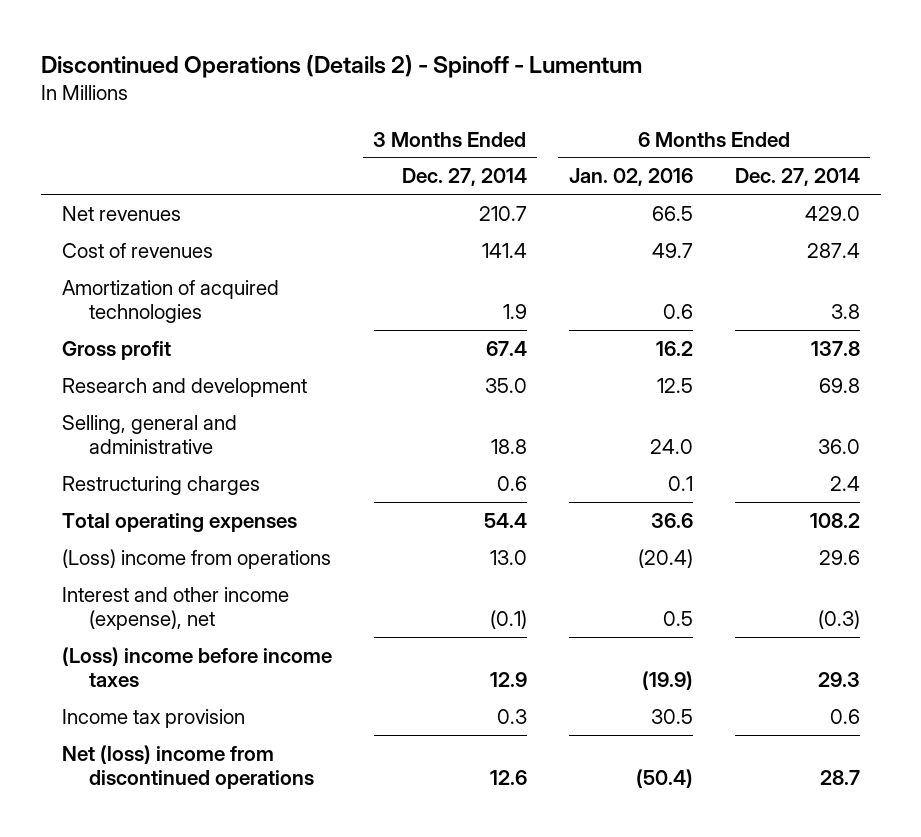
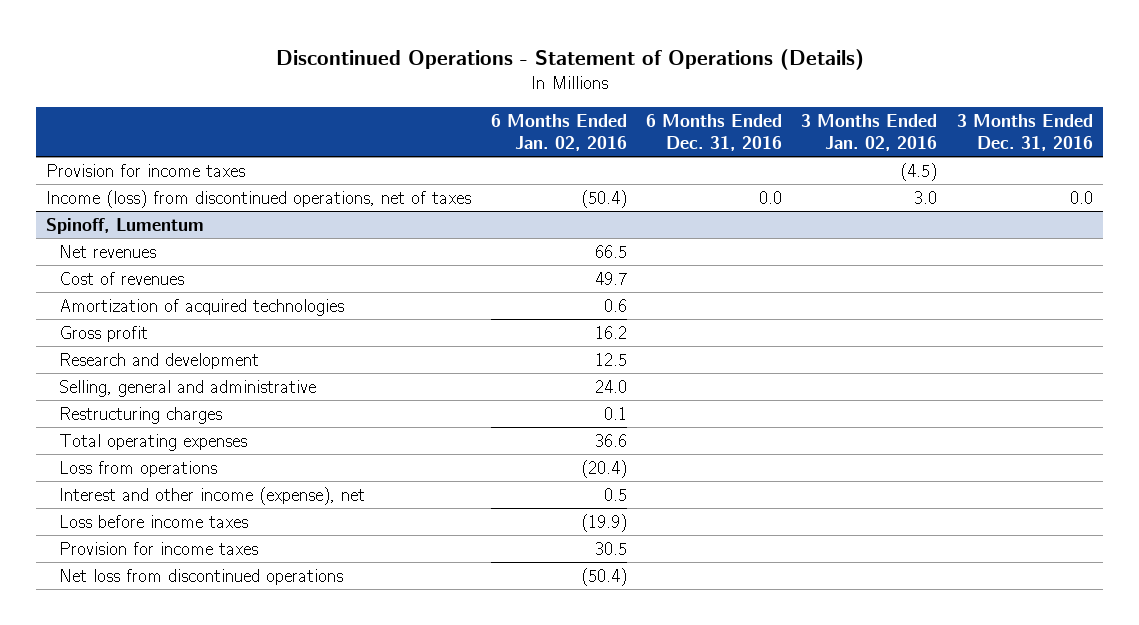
- Discontinued Operations (Details 2) - Spinoff - Lumentum
+ Discontinued Operations - Statement of Operations (Details)
- | 3 Months Ended Dec. 27, 2014 | 6 Months Ended Jan. 02, 2016 | 6 Months Ended Dec. 27, 2014
+ | 6 Months Ended Jan. 02, 2016 | 6 Months Ended Dec. 31, 2016 | 3 Months Ended Jan. 02, 2016 | 3 Months Ended Dec. 31, 2016
+ Provision for income taxes | | | (4.5) |
+ Income (loss) from discontinued operations, net of taxes | (50.4) | 0.0 | 3.0 | 0.0
+ Spinoff, Lumentum
- (Loss) income from operations | 13.0 | (20.4) | 29.6
+ Loss from operations | (20.4) | | |
- (Loss) income before income taxes | 12.9 | (19.9) | 29.3
- Income tax provision | 0.3 | 30.5 | 0.6
- Net (loss) income from discontinued operations | 12.6 | (50.4) | 28.7
+ Loss before income taxes | (19.9) | | |
+ Provision for income taxes | 30.5 | | |
+ Net loss from discontinued operations | (50.4) | | |

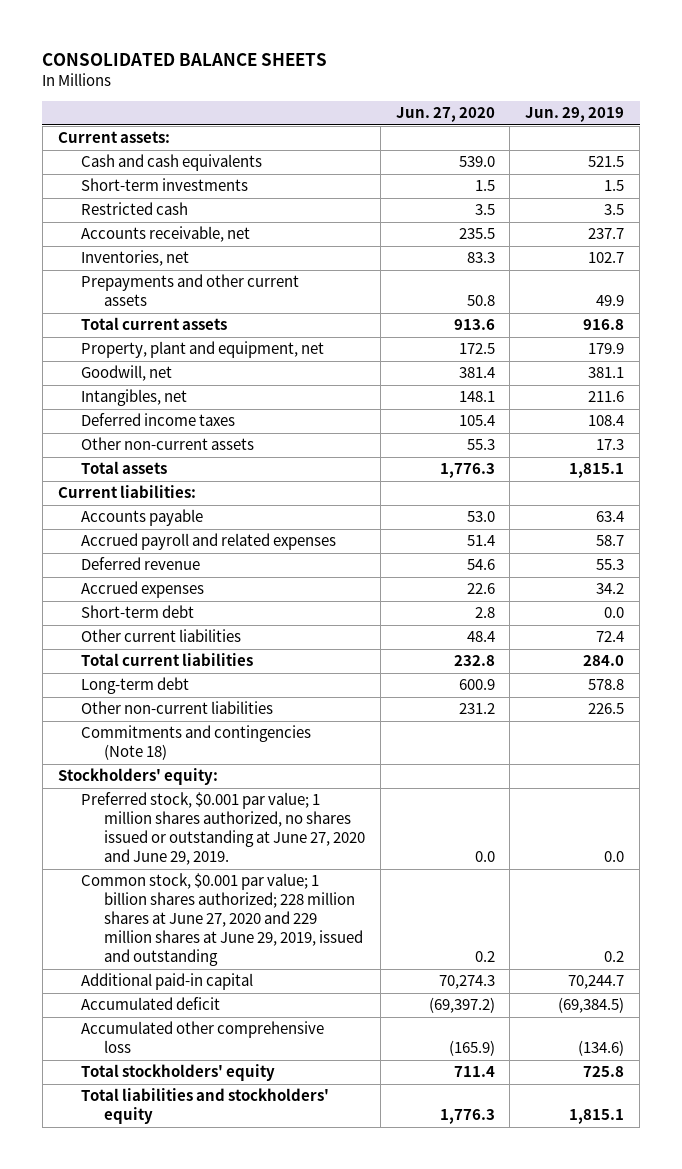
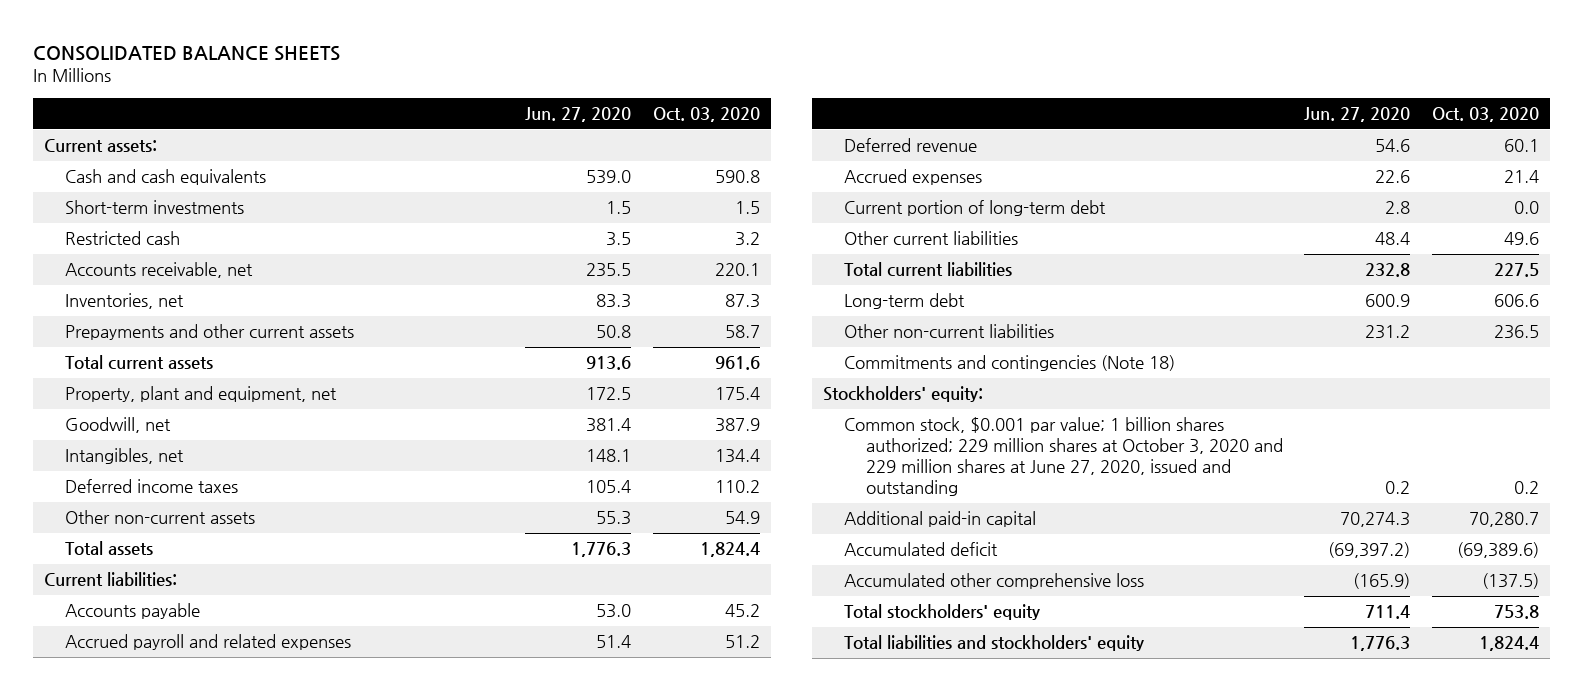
- | Jun. 27, 2020 | Jun. 29, 2019
+ | Jun. 27, 2020 | Oct. 03, 2020
- Short-term debt | 2.8 | 0.0
+ Current portion of long-term debt | 2.8 | 0.0
- Preferred stock, $0.001 par value; 1 million shares authorized, no shares issued or outstanding at June 27, 2020 and June 29, 2019. | 0.0 | 0.0
- Common stock, $0.001 par value; 1 billion shares authorized; 228 million shares at June 27, 2020 and 229 million shares at June 29, 2019, issued and outstanding | 0.2 | 0.2
+ Common stock, $0.001 par value; 1 billion shares authorized; 229 million shares at October 3, 2020 and 229 million shares at June 27, 2020, issued and outstanding | 0.2 | 0.2

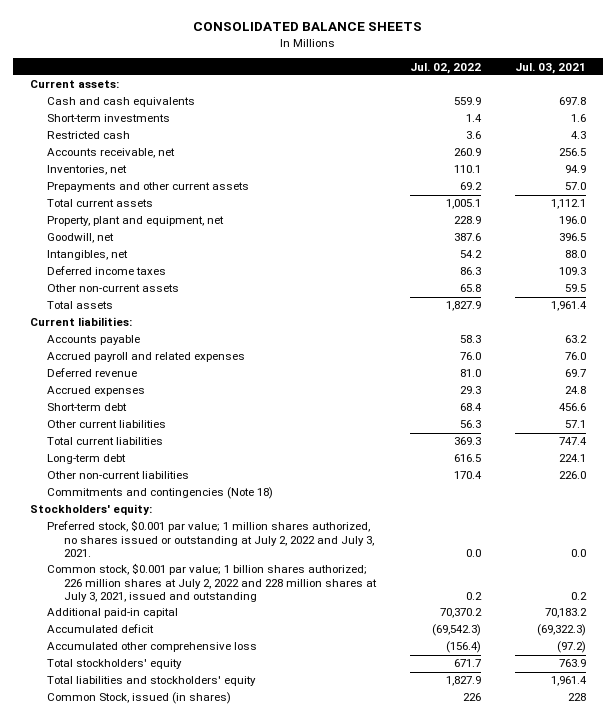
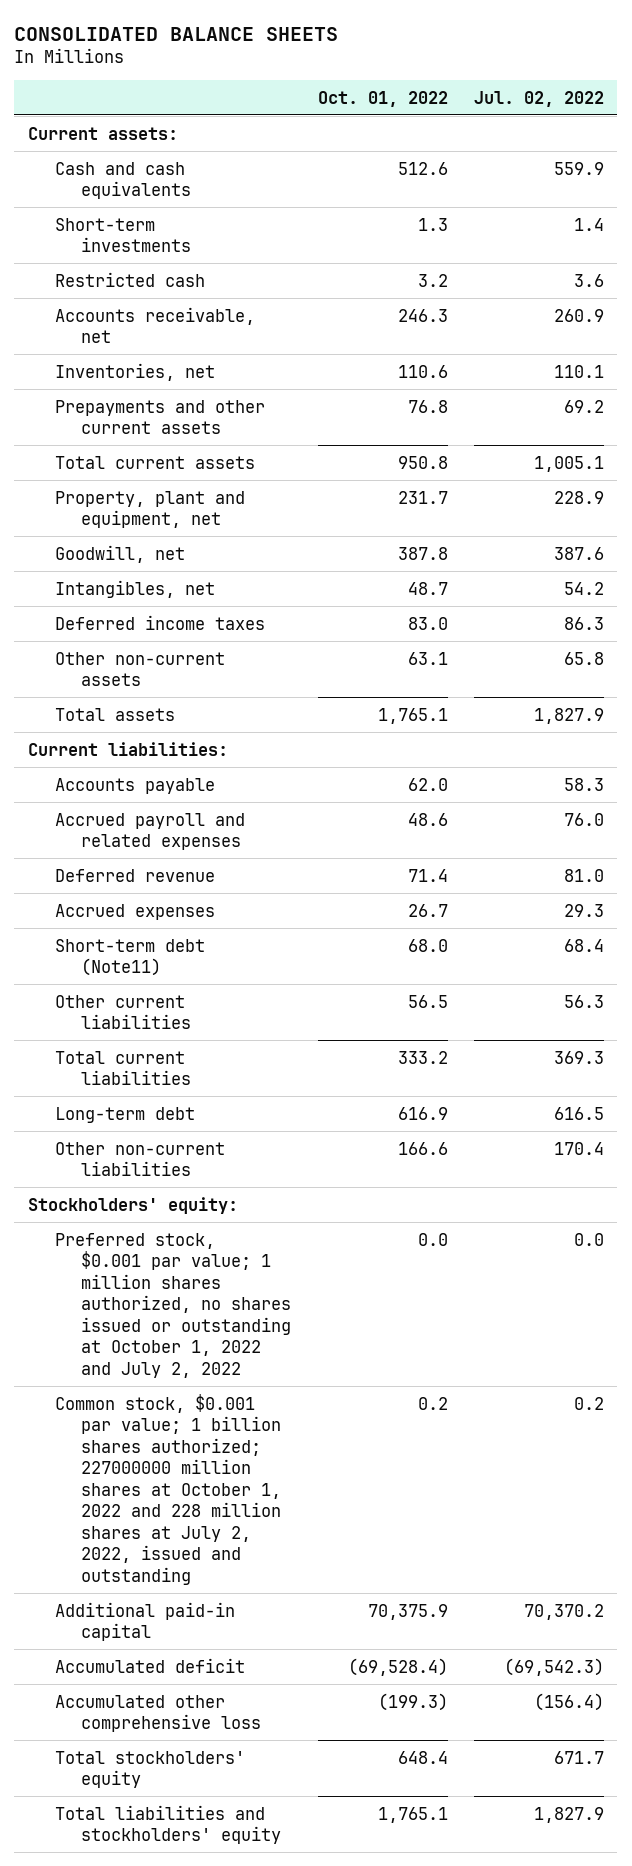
- | Jul. 02, 2022 | Jul. 03, 2021
+ | Oct. 01, 2022 | Jul. 02, 2022
- Short-term debt | 68.4 | 456.6
+ Short-term debt (Note11) | 68.0 | 68.4
- Commitments and contingencies (Note 18)
- Preferred stock, $0.001 par value; 1 million shares authorized, no shares issued or outstanding at July 2, 2022 and July 3, 2021. | 0.0 | 0.0
- Common stock, $0.001 par value; 1 billion shares authorized; 226 million shares at July 2, 2022 and 228 million shares at July 3, 2021, issued and outstanding | 0.2 | 0.2
+ Preferred stock, $0.001 par value; 1 million shares authorized, no shares issued or outstanding at October 1, 2022 and July 2, 2022 | 0.0 | 0.0
+ Common stock, $0.001 par value; 1 billion shares authorized; 227000000 million shares at October 1, 2022 and 228 million shares at July 2, 2022, issued and outstanding | 0.2 | 0.2
- Common Stock, issued (in shares) | 226 | 228

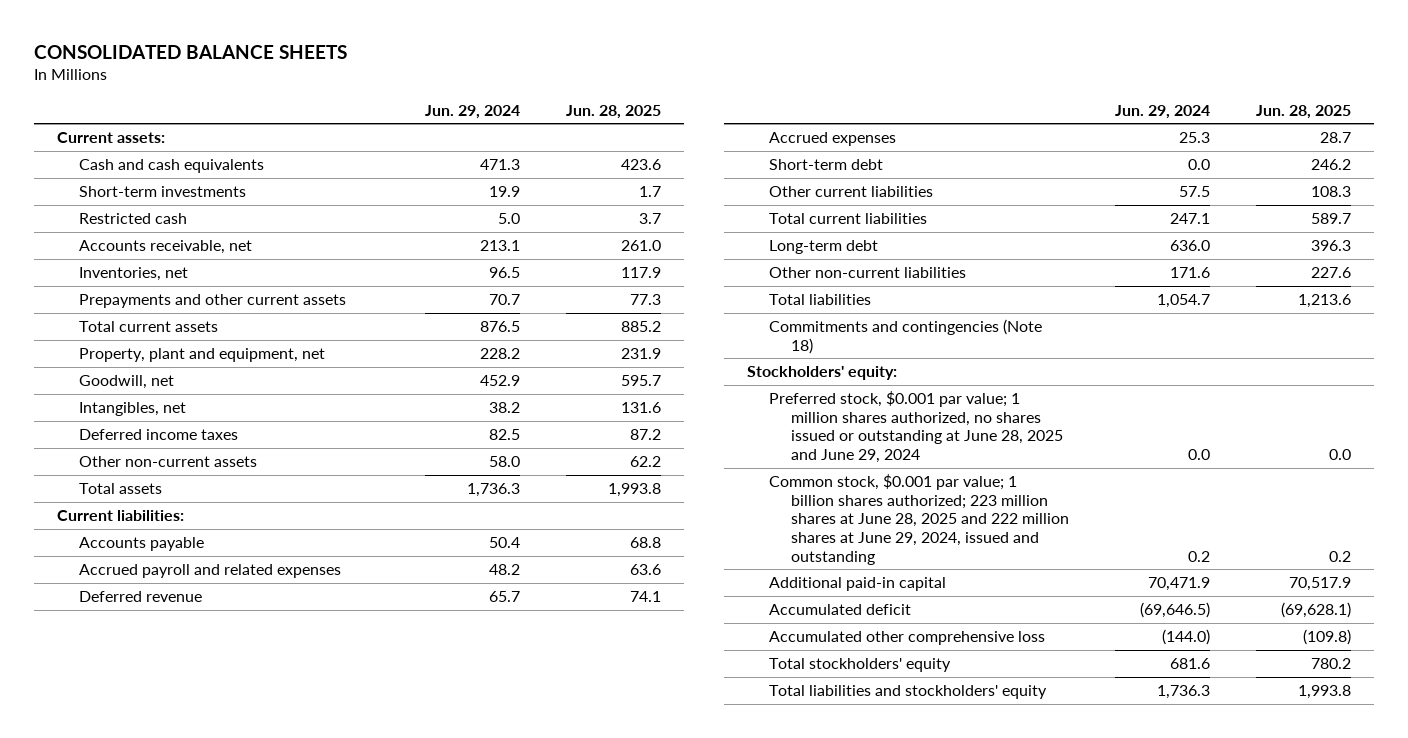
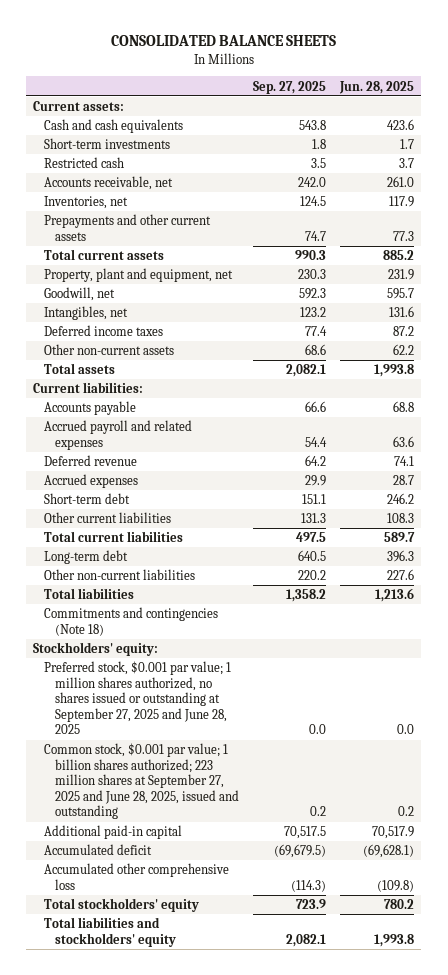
- | Jun. 29, 2024 | Jun. 28, 2025
+ | Sep. 27, 2025 | Jun. 28, 2025
- Preferred stock, $0.001 par value; 1 million shares authorized, no shares issued or outstanding at June 28, 2025 and June 29, 2024 | 0.0 | 0.0
- Common stock, $0.001 par value; 1 billion shares authorized; 223 million shares at June 28, 2025 and 222 million shares at June 29, 2024, issued and outstanding | 0.2 | 0.2
+ Preferred stock, $0.001 par value; 1 million shares authorized, no shares issued or outstanding at September 27, 2025 and June 28, 2025 | 0.0 | 0.0
+ Common stock, $0.001 par value; 1 billion shares authorized; 223 million shares at September 27, 2025 and June 28, 2025, issued and outstanding | 0.2 | 0.2

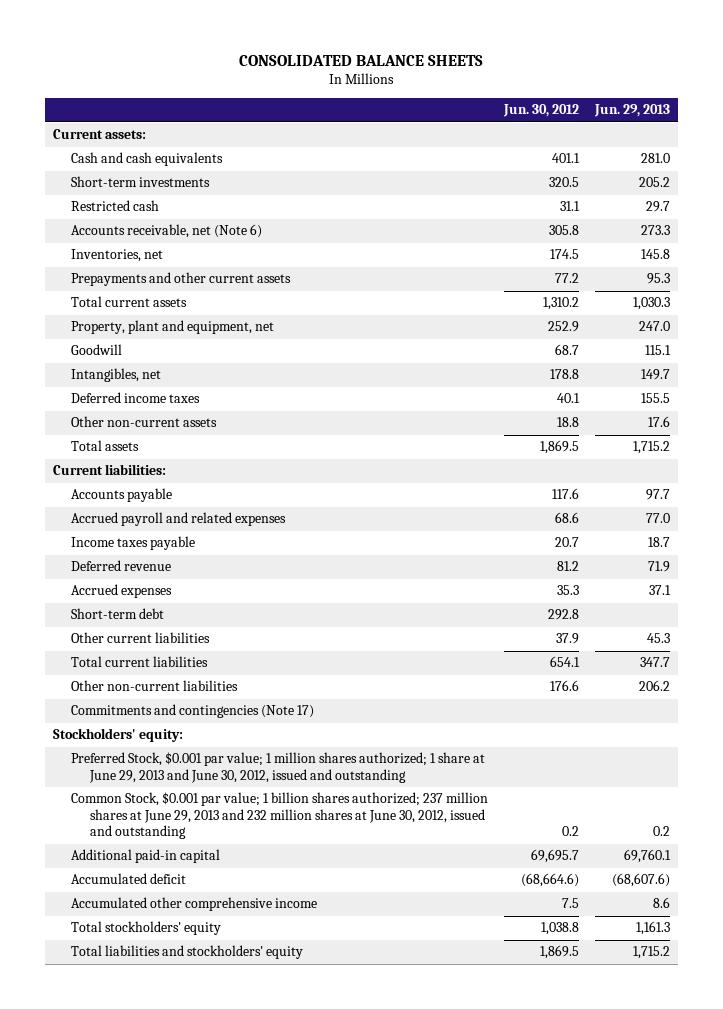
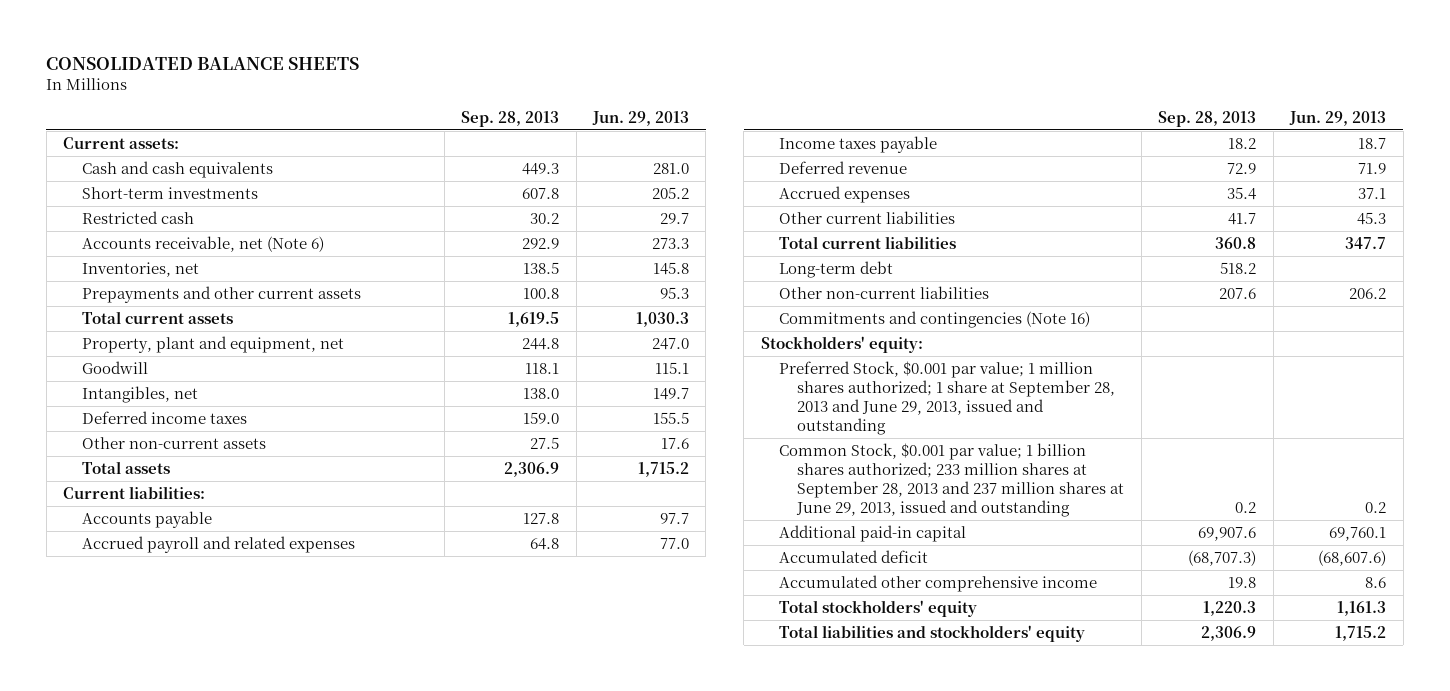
- | Jun. 30, 2012 | Jun. 29, 2013
+ | Sep. 28, 2013 | Jun. 29, 2013
- Short-term debt | 292.8 |
+ Long-term debt | 518.2 |
- Commitments and contingencies (Note 17)
+ Commitments and contingencies (Note 16)
- Preferred Stock, $0.001 par value; 1 million shares authorized; 1 share at June 29, 2013 and June 30, 2012, issued and outstanding
- Common Stock, $0.001 par value; 1 billion shares authorized; 237 million shares at June 29, 2013 and 232 million shares at June 30, 2012, issued and outstanding | 0.2 | 0.2
+ Preferred Stock, $0.001 par value; 1 million shares authorized; 1 share at September 28, 2013 and June 29, 2013, issued and outstanding
+ Common Stock, $0.001 par value; 1 billion shares authorized; 233 million shares at September 28, 2013 and 237 million shares at June 29, 2013, issued and outstanding | 0.2 | 0.2

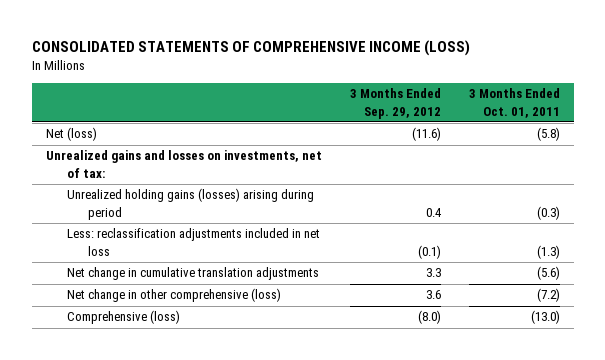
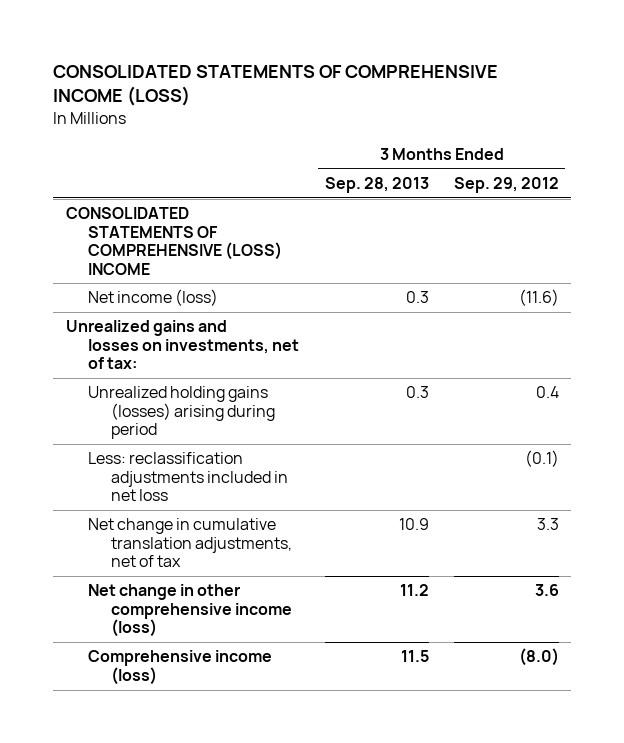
- | 3 Months Ended Sep. 29, 2012 | 3 Months Ended Oct. 01, 2011
+ | 3 Months Ended Sep. 28, 2013 | 3 Months Ended Sep. 29, 2012
- Net (loss) | (11.6) | (5.8)
+ CONSOLIDATED STATEMENTS OF COMPREHENSIVE (LOSS) INCOME
+ Net income (loss) | 0.3 | (11.6)
- Net change in cumulative translation adjustments | 3.3 | (5.6)
- Net change in other comprehensive (loss) | 3.6 | (7.2)
- Comprehensive (loss) | (8.0) | (13.0)
+ Net change in cumulative translation adjustments, net of tax | 10.9 | 3.3
+ Net change in other comprehensive income (loss) | 11.2 | 3.6
+ Comprehensive income (loss) | 11.5 | (8.0)

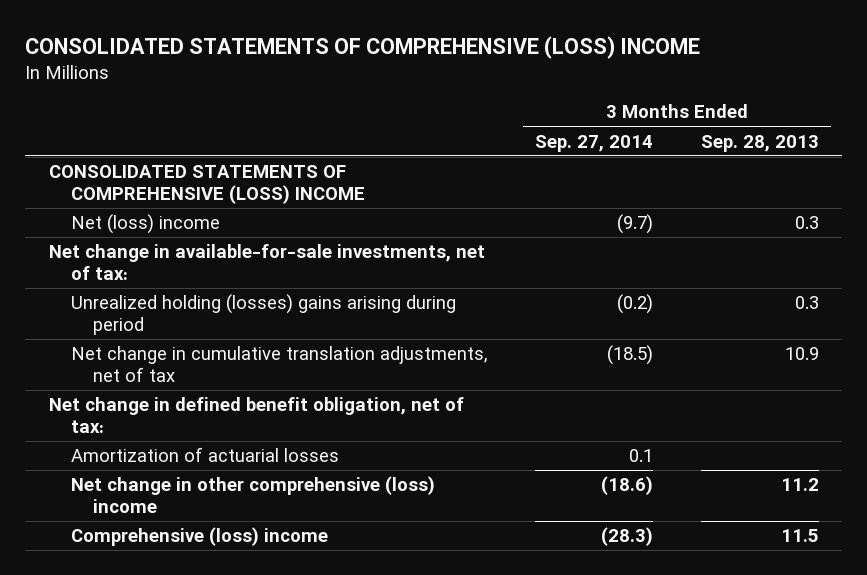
- CONSOLIDATED STATEMENTS OF COMPREHENSIVE INCOME (LOSS)
+ CONSOLIDATED STATEMENTS OF COMPREHENSIVE (LOSS) INCOME
- | 3 Months Ended Sep. 28, 2013 | 3 Months Ended Sep. 29, 2012
+ | 3 Months Ended Sep. 27, 2014 | 3 Months Ended Sep. 28, 2013
- Net income (loss) | 0.3 | (11.6)
- Unrealized gains and losses on investments, net of tax:
- Unrealized holding gains (losses) arising during period | 0.3 | 0.4
- Less: reclassification adjustments included in net loss | | (0.1)
+ Net (loss) income | (9.7) | 0.3
+ Net change in available-for-sale investments, net of tax:
+ Unrealized holding (losses) gains arising during period | (0.2) | 0.3
- Net change in other comprehensive income (loss) | 11.2 | 3.6
- Comprehensive income (loss) | 11.5 | (8.0)
+ Net change in defined benefit obligation, net of tax:
+ Amortization of actuarial losses | 0.1 |
+ Net change in other comprehensive (loss) income | (18.6) | 11.2
+ Comprehensive (loss) income | (28.3) | 11.5

